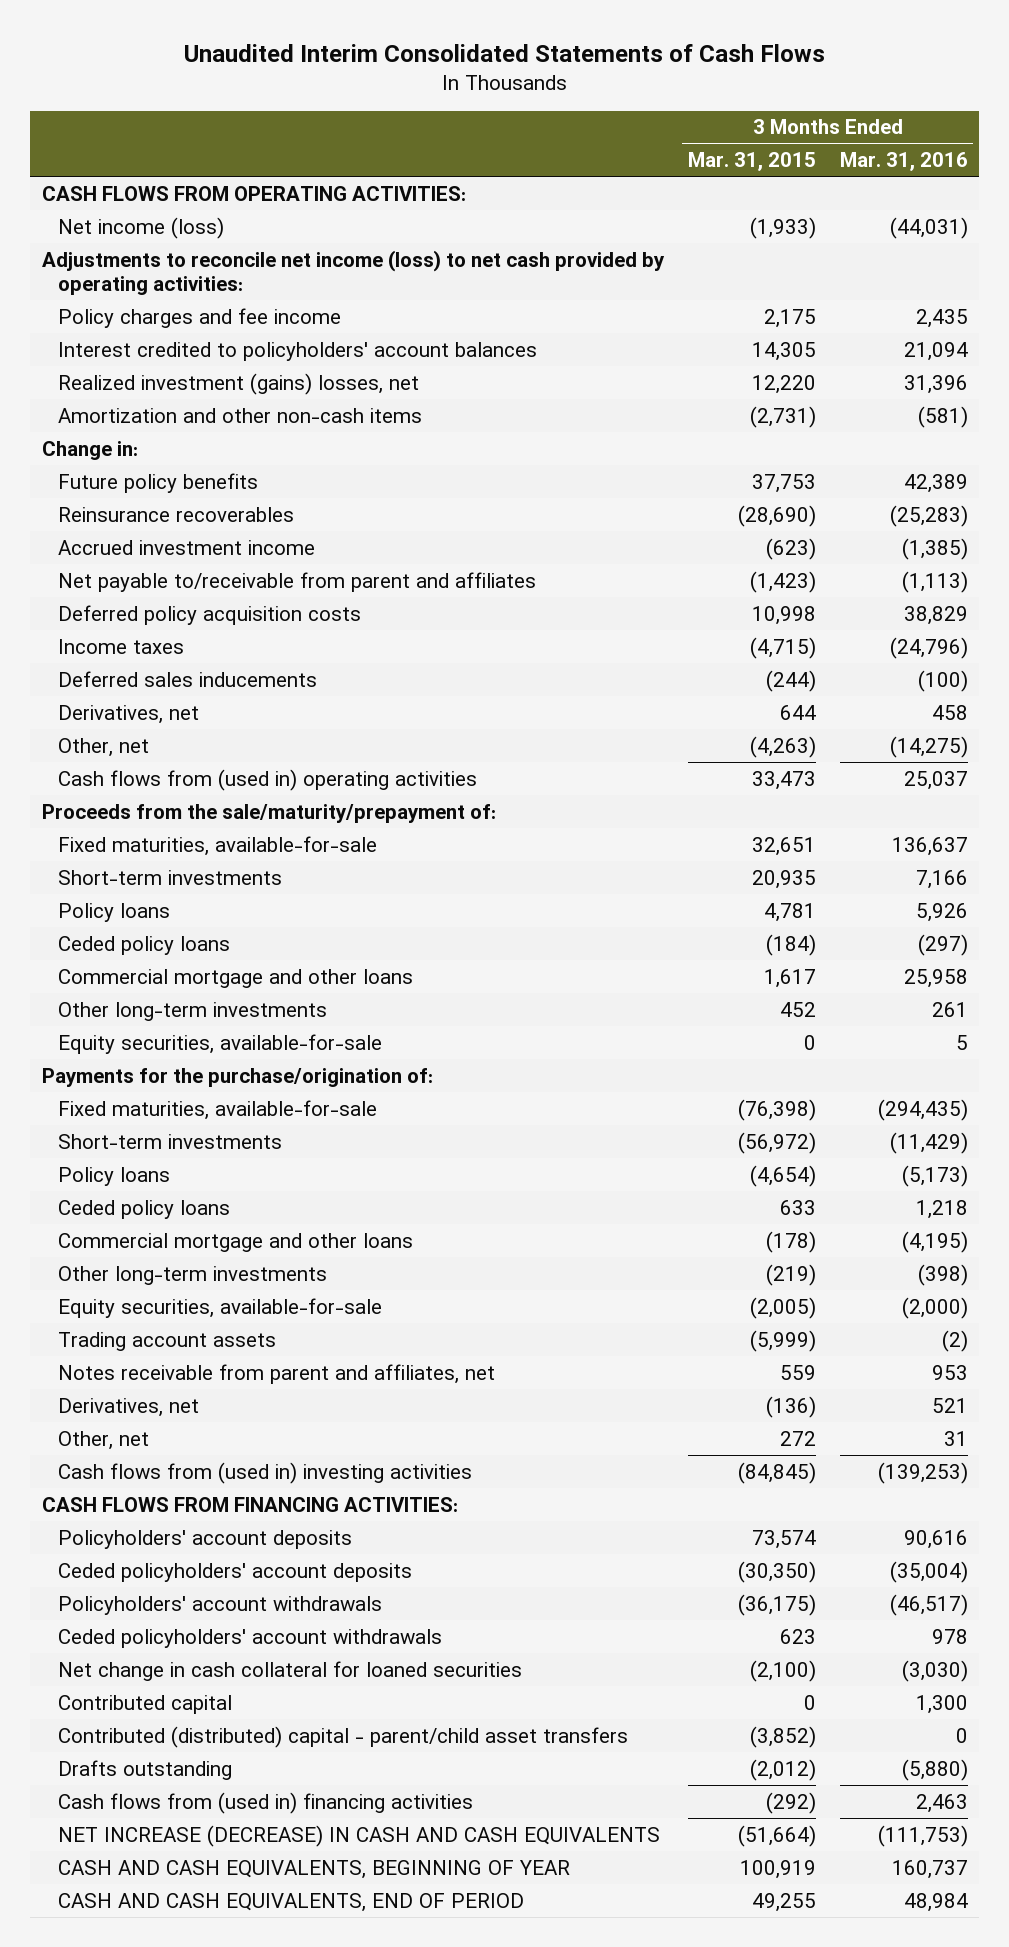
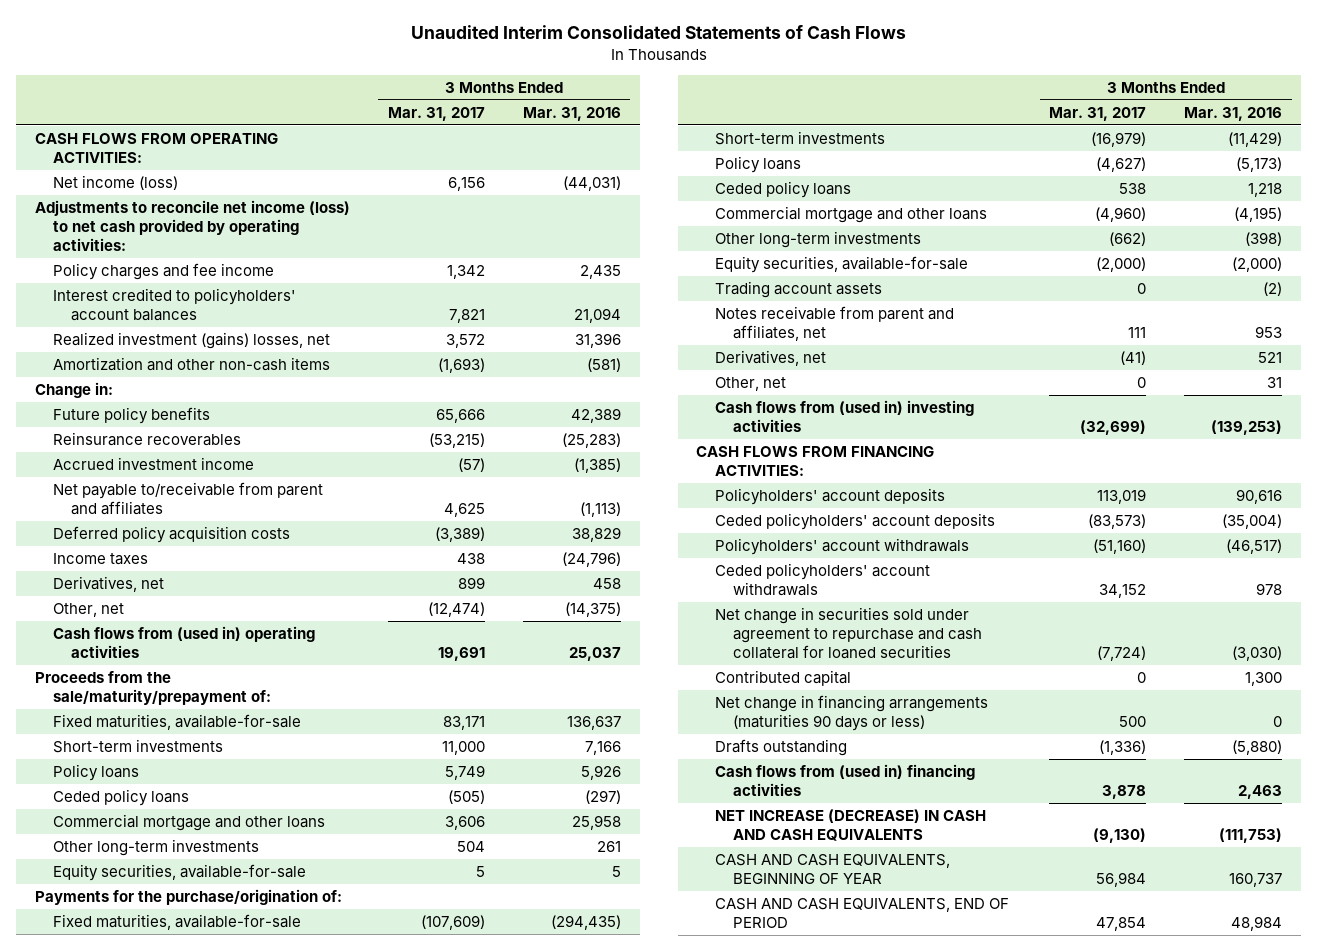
- | 3 Months Ended Mar. 31, 2015 | 3 Months Ended Mar. 31, 2016
+ | 3 Months Ended Mar. 31, 2017 | 3 Months Ended Mar. 31, 2016
- Deferred sales inducements | (244) | (100)
- Other, net | (4,263) | (14,275)
+ Other, net | (12,474) | (14,375)
- Net change in cash collateral for loaned securities | (2,100) | (3,030)
+ Net change in securities sold under agreement to repurchase and cash collateral for loaned securities | (7,724) | (3,030)
- Contributed (distributed) capital - parent/child asset transfers | (3,852) | 0
+ Net change in financing arrangements (maturities 90 days or less) | 500 | 0

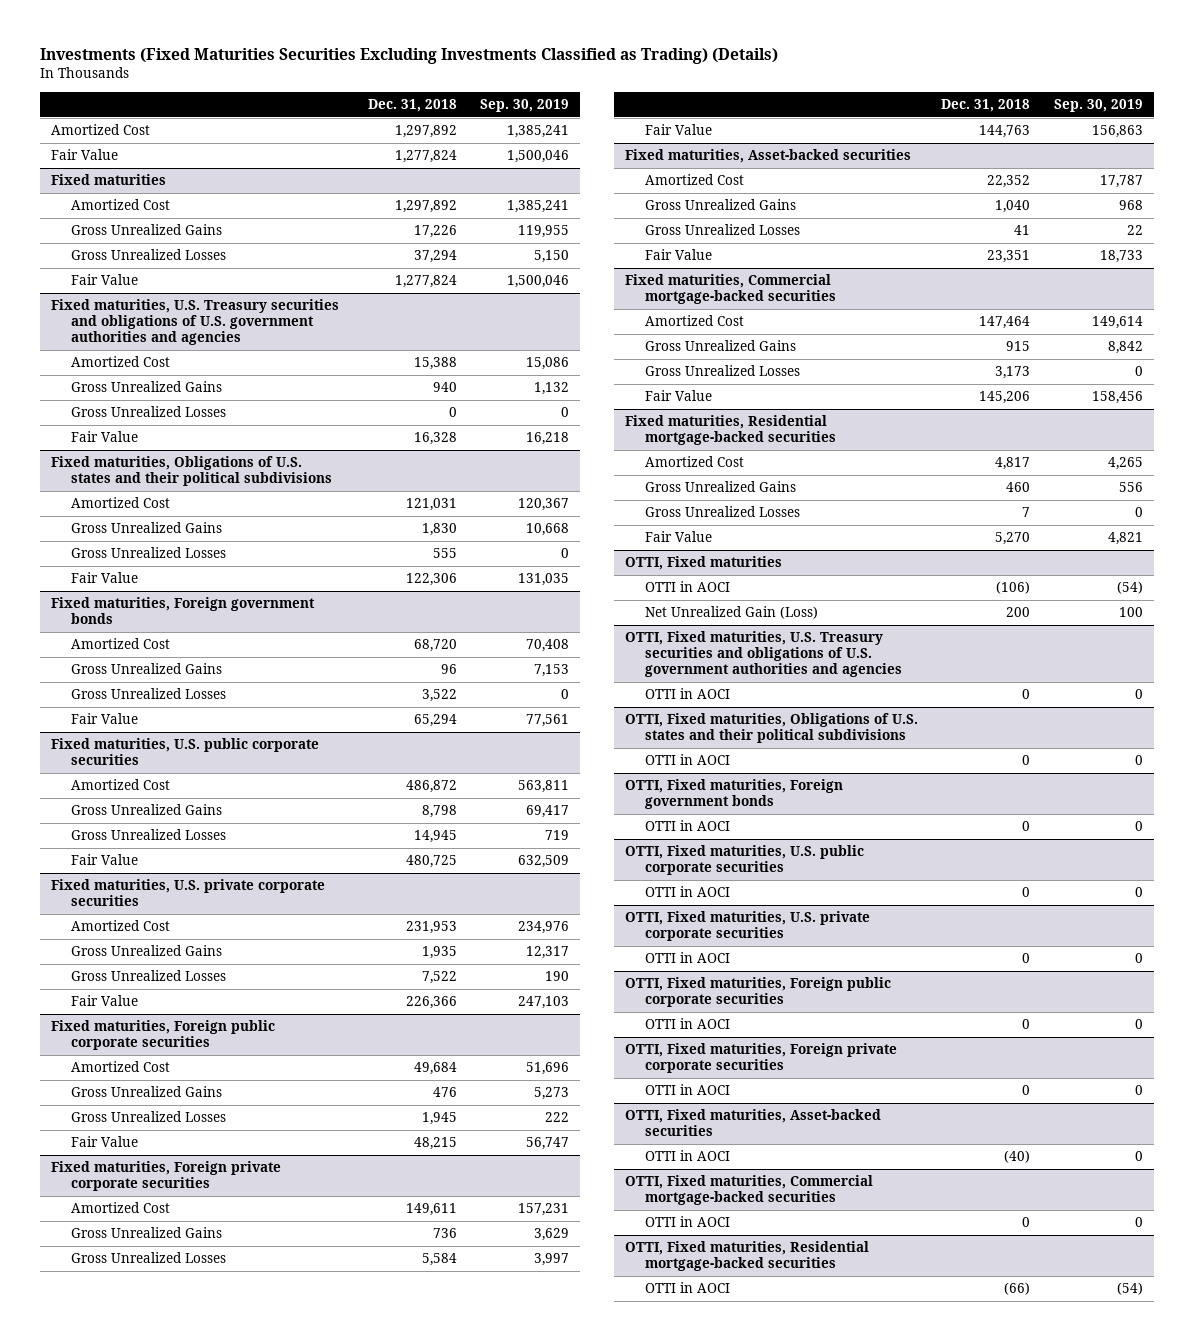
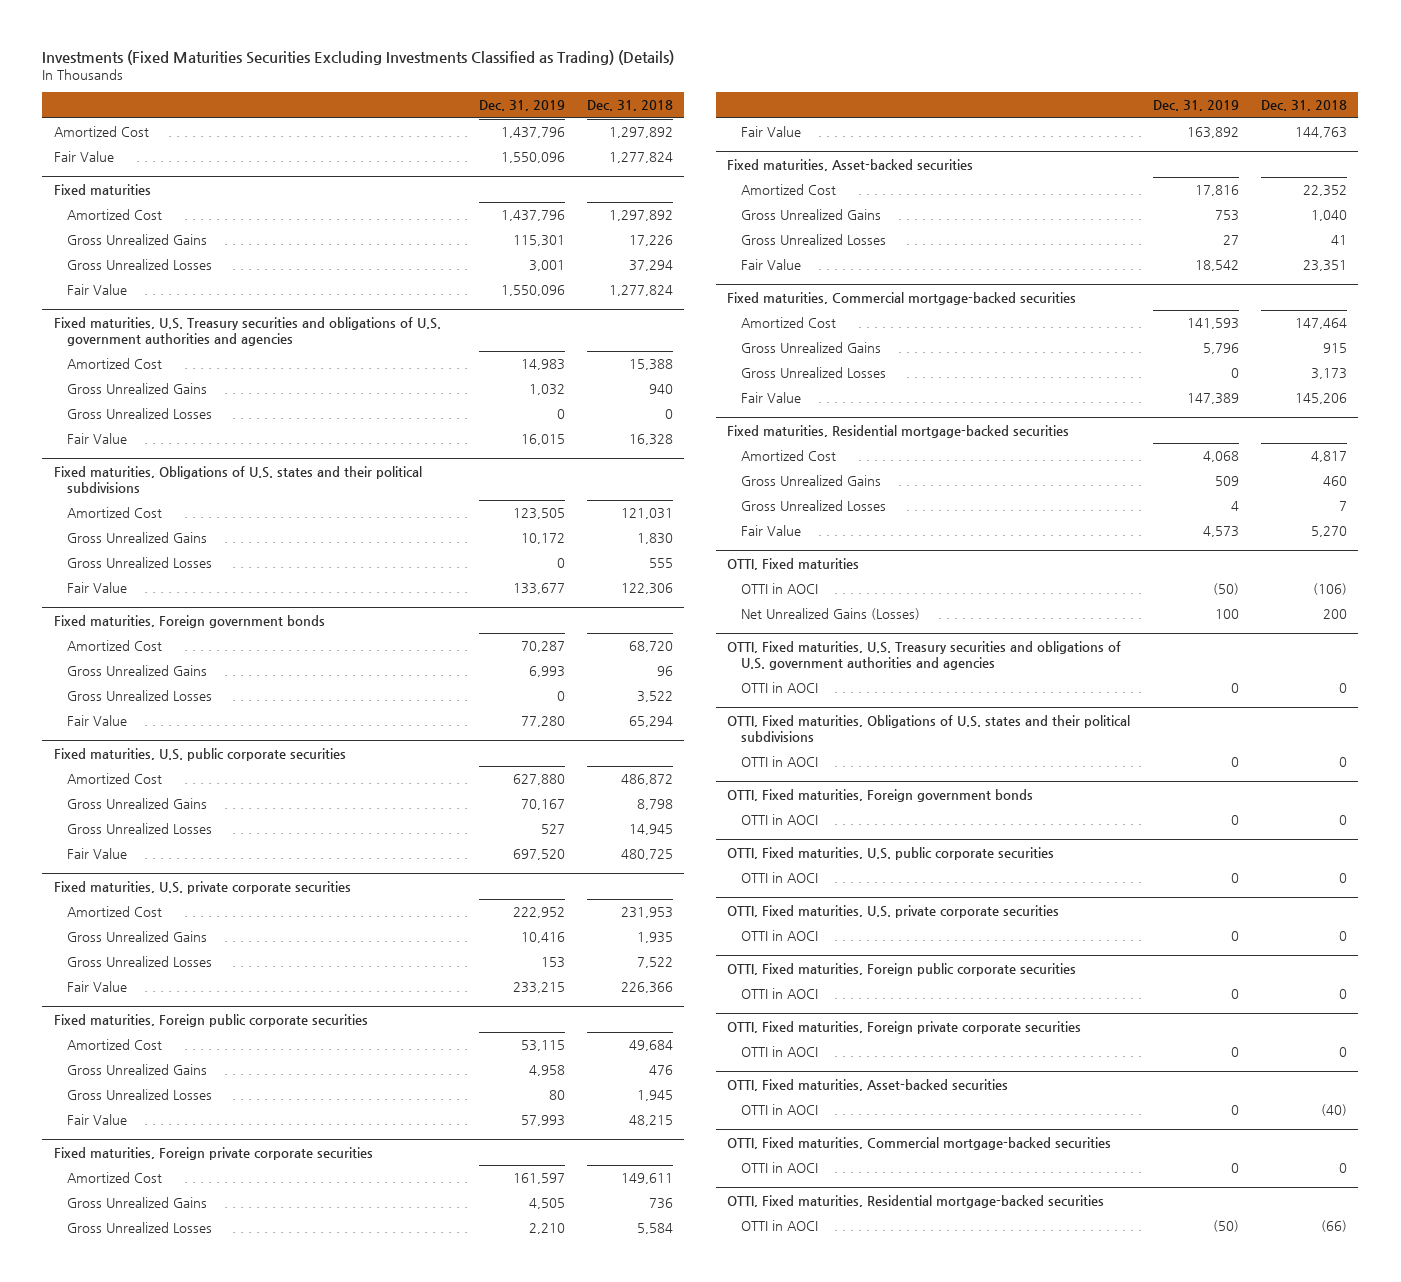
- | Dec. 31, 2018 | Sep. 30, 2019
+ | Dec. 31, 2019 | Dec. 31, 2018
@ OTTI, Fixed maturities
- Net Unrealized Gain (Loss) | 200 | 100
+ Net Unrealized Gains (Losses) | 100 | 200

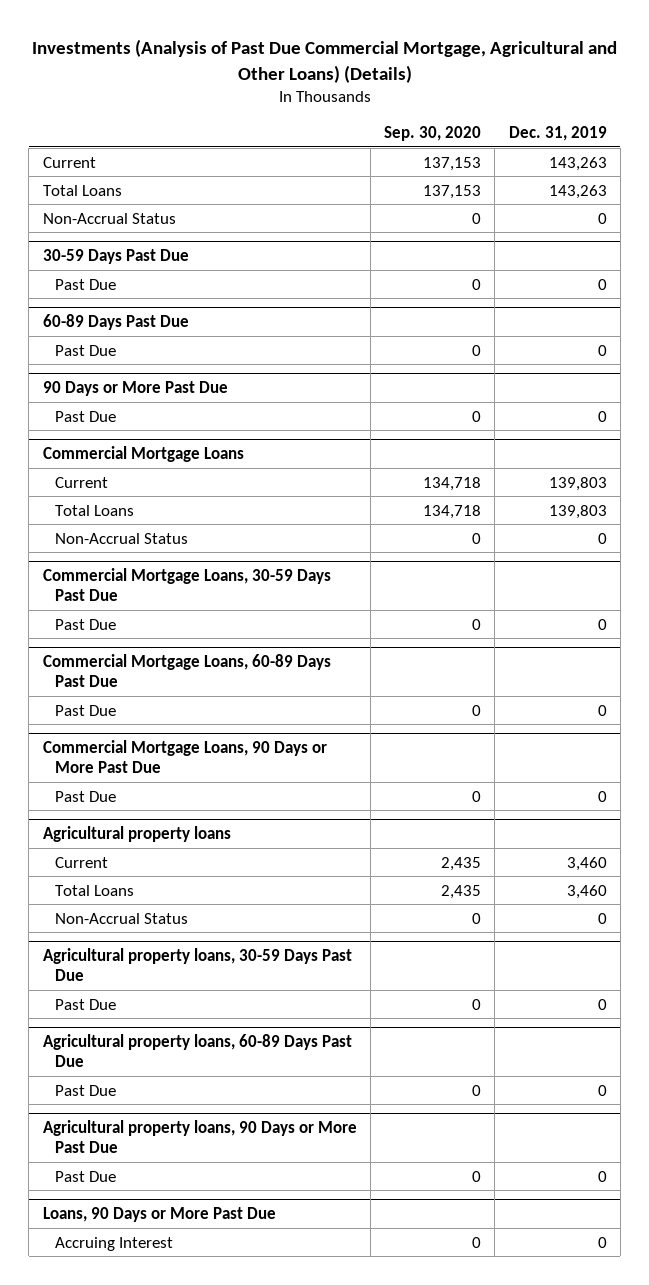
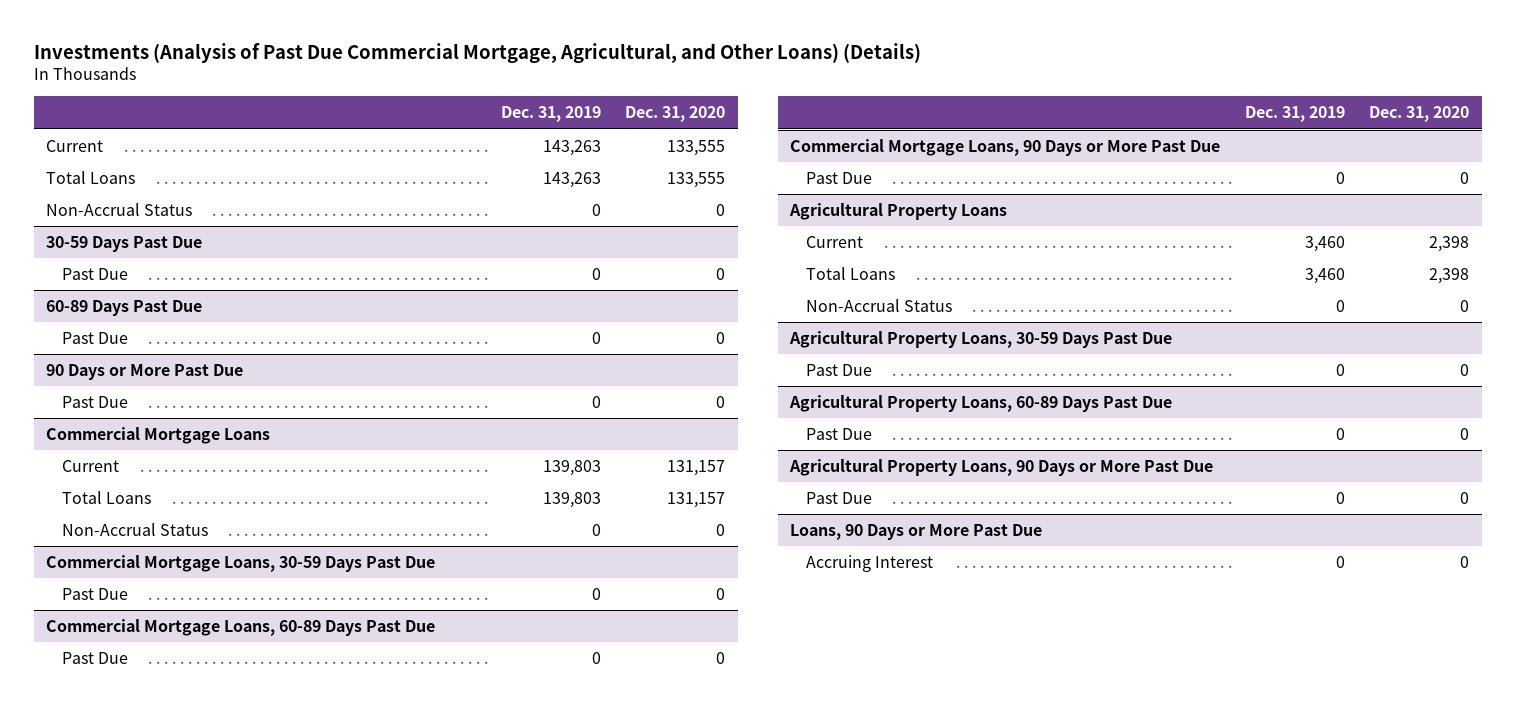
- Investments (Analysis of Past Due Commercial Mortgage, Agricultural and Other Loans) (Details)
+ Investments (Analysis of Past Due Commercial Mortgage, Agricultural, and Other Loans) (Details)
- | Sep. 30, 2020 | Dec. 31, 2019
+ | Dec. 31, 2019 | Dec. 31, 2020
- Agricultural property loans
+ Agricultural Property Loans
- Agricultural property loans, 30-59 Days Past Due
+ Agricultural Property Loans, 30-59 Days Past Due
- Agricultural property loans, 60-89 Days Past Due
+ Agricultural Property Loans, 60-89 Days Past Due
- Agricultural property loans, 90 Days or More Past Due
+ Agricultural Property Loans, 90 Days or More Past Due

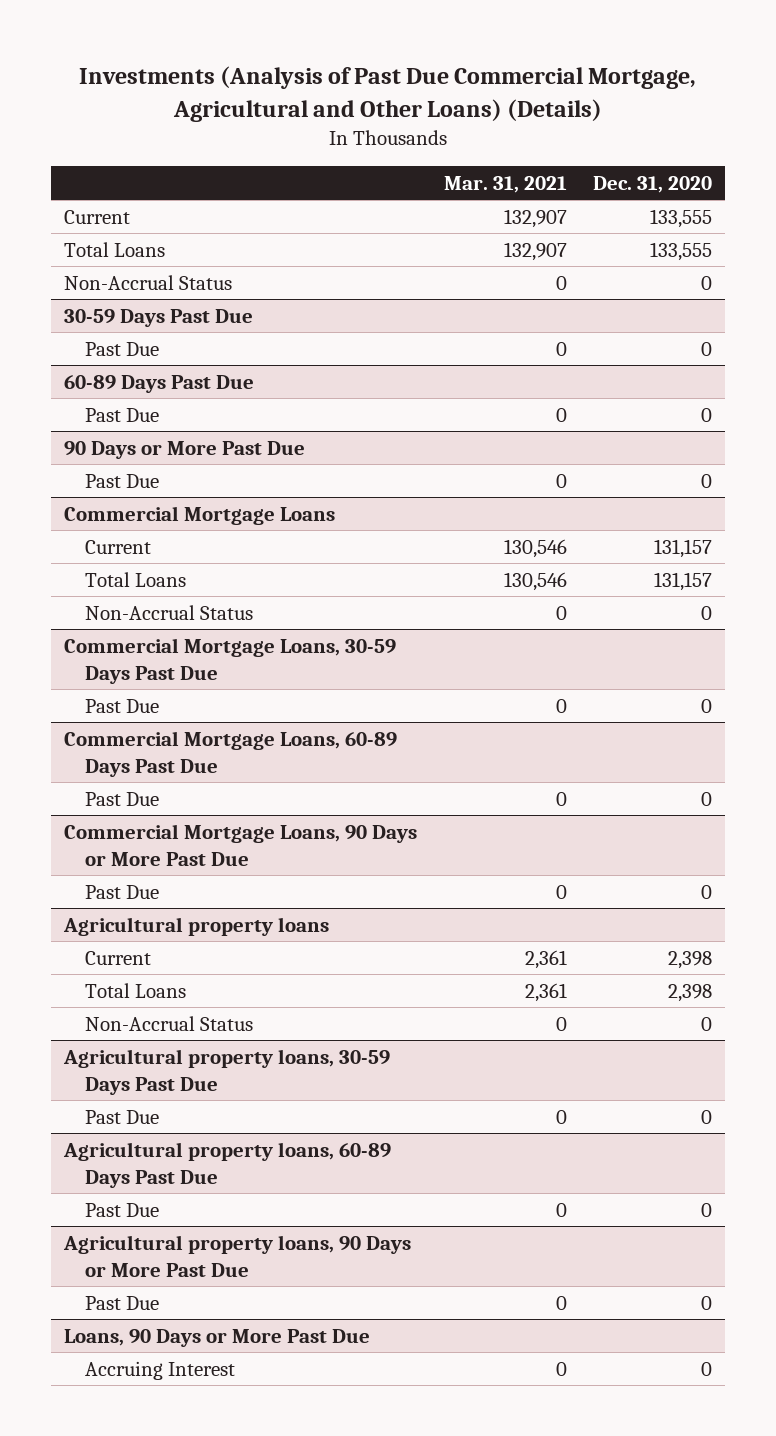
- Investments (Analysis of Past Due Commercial Mortgage, Agricultural, and Other Loans) (Details)
+ Investments (Analysis of Past Due Commercial Mortgage, Agricultural and Other Loans) (Details)
- | Dec. 31, 2019 | Dec. 31, 2020
+ | Mar. 31, 2021 | Dec. 31, 2020
- Agricultural Property Loans
+ Agricultural property loans
- Agricultural Property Loans, 30-59 Days Past Due
+ Agricultural property loans, 30-59 Days Past Due
- Agricultural Property Loans, 60-89 Days Past Due
+ Agricultural property loans, 60-89 Days Past Due
- Agricultural Property Loans, 90 Days or More Past Due
+ Agricultural property loans, 90 Days or More Past Due

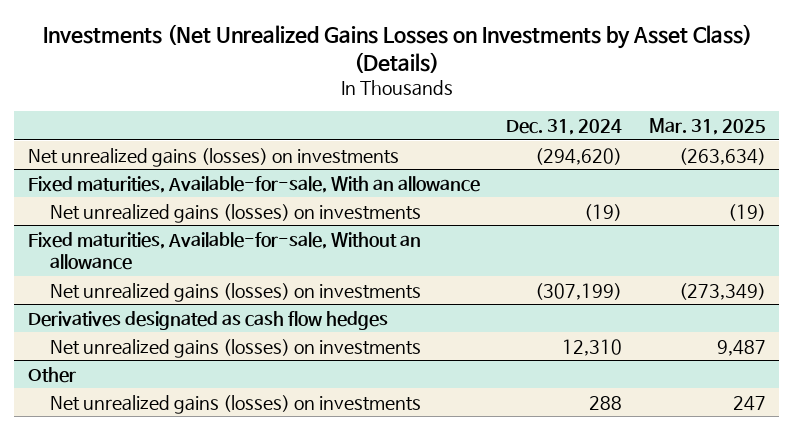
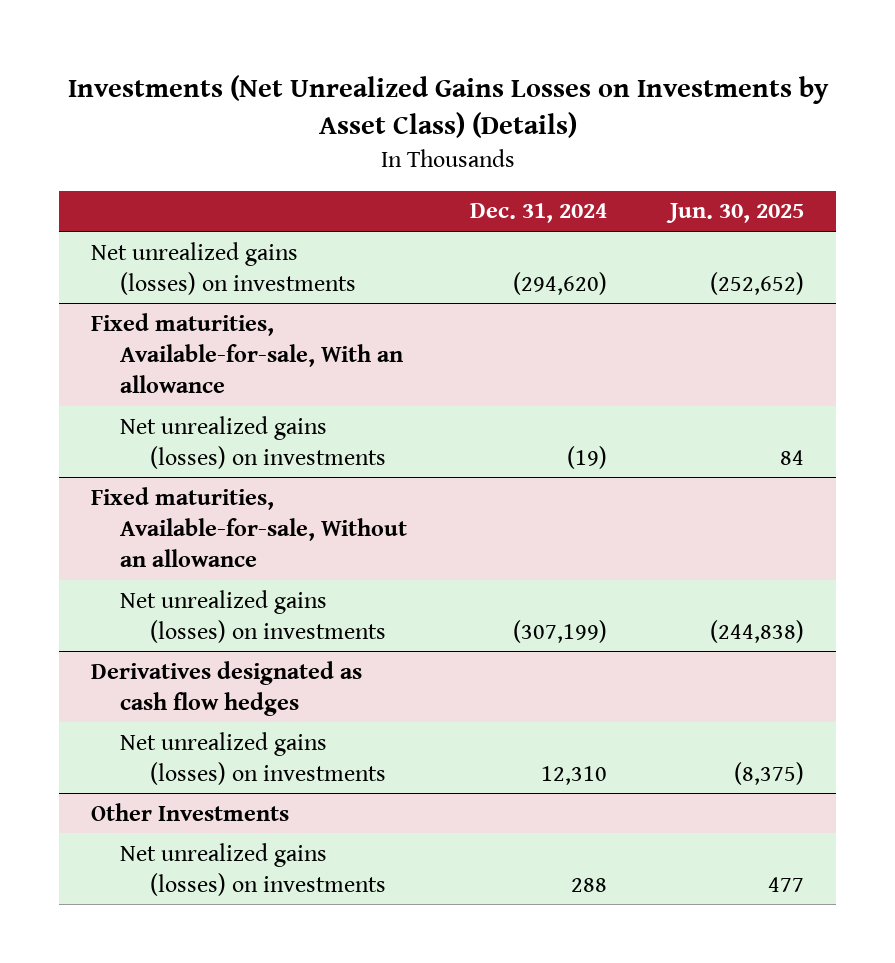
- | Dec. 31, 2024 | Mar. 31, 2025
+ | Dec. 31, 2024 | Jun. 30, 2025
- Other
+ Other Investments

